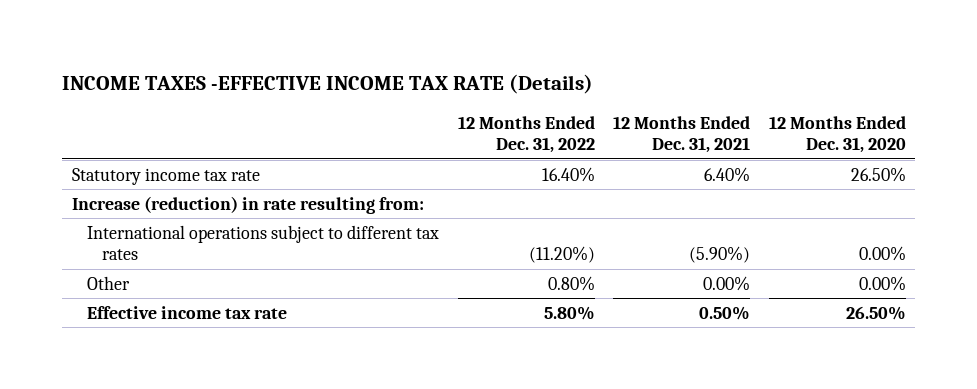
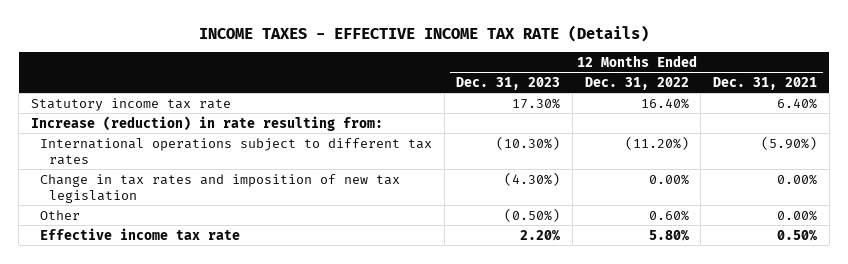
- INCOME TAXES -EFFECTIVE INCOME TAX RATE (Details)
+ INCOME TAXES - EFFECTIVE INCOME TAX RATE (Details)
- | 12 Months Ended Dec. 31, 2022 | 12 Months Ended Dec. 31, 2021 | 12 Months Ended Dec. 31, 2020
+ | 12 Months Ended Dec. 31, 2023 | 12 Months Ended Dec. 31, 2022 | 12 Months Ended Dec. 31, 2021
- Other | 0.80% | 0.00% | 0.00%
+ Change in tax rates and imposition of new tax legislation | (4.30%) | 0.00% | 0.00%
+ Other | (0.50%) | 0.60% | 0.00%

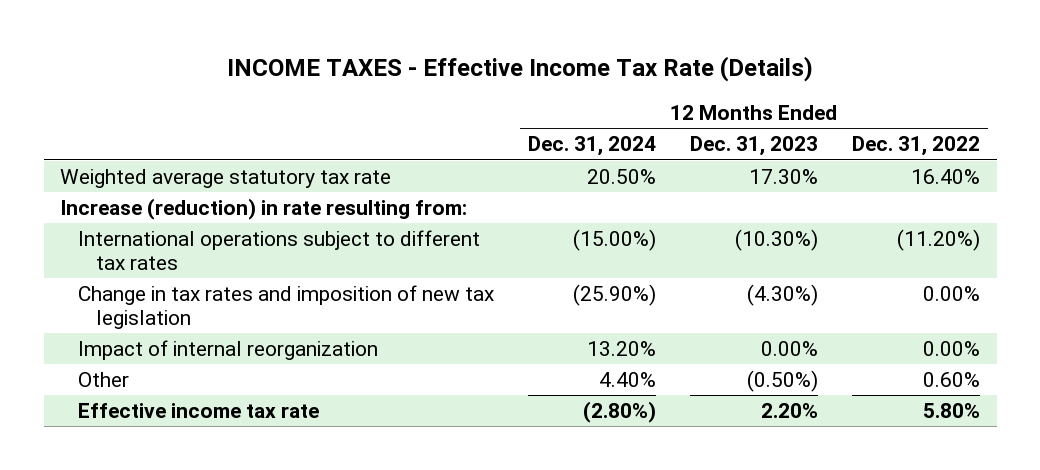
- INCOME TAXES - EFFECTIVE INCOME TAX RATE (Details)
+ INCOME TAXES - Effective Income Tax Rate (Details)
- | 12 Months Ended Dec. 31, 2023 | 12 Months Ended Dec. 31, 2022 | 12 Months Ended Dec. 31, 2021
+ | 12 Months Ended Dec. 31, 2024 | 12 Months Ended Dec. 31, 2023 | 12 Months Ended Dec. 31, 2022
- Statutory income tax rate | 17.30% | 16.40% | 6.40%
+ Weighted average statutory tax rate | 20.50% | 17.30% | 16.40%
+ Impact of internal reorganization | 13.20% | 0.00% | 0.00%

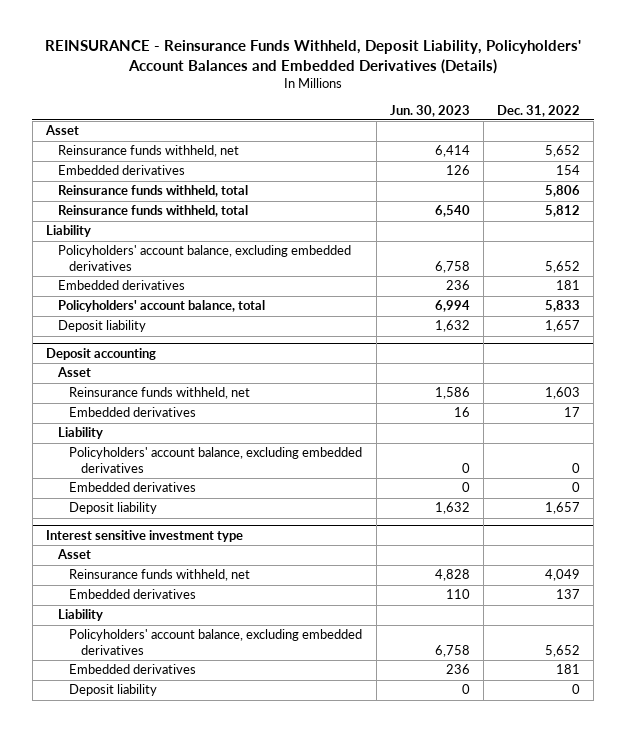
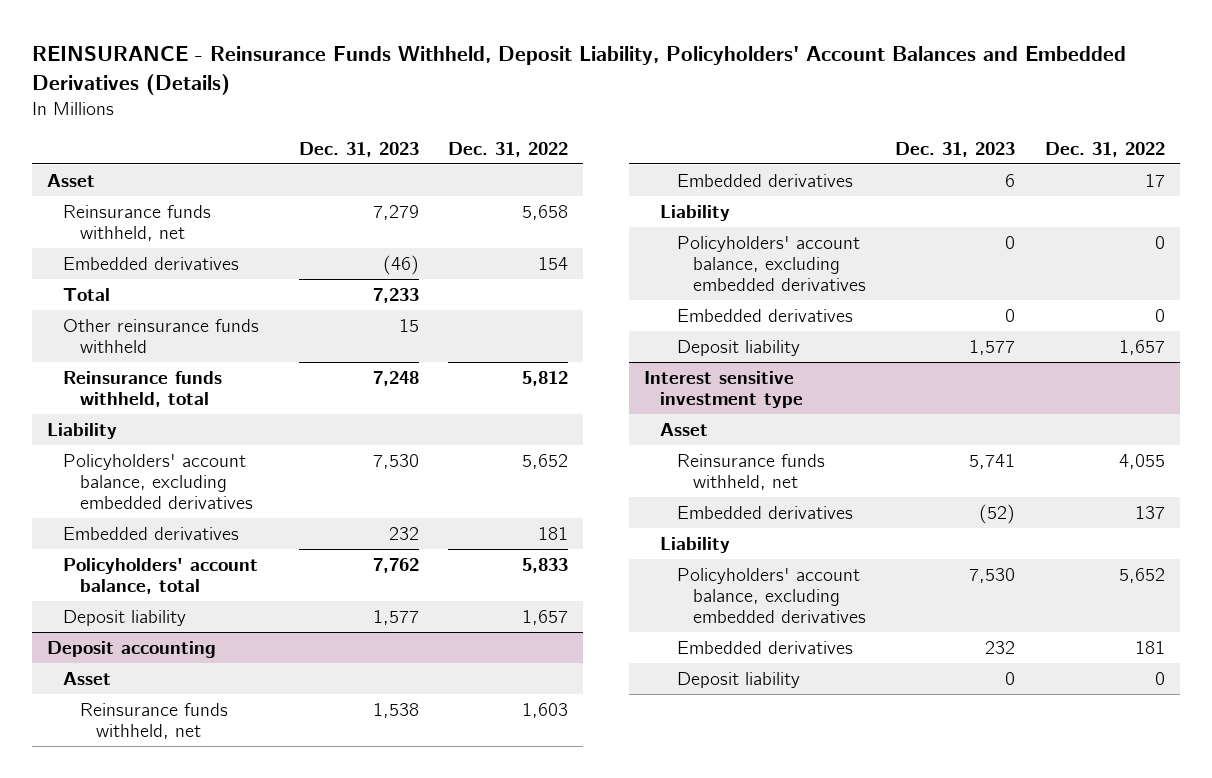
- | Jun. 30, 2023 | Dec. 31, 2022
+ | Dec. 31, 2023 | Dec. 31, 2022
- Reinsurance funds withheld, net | 6,414 | 5,652
+ Reinsurance funds withheld, net | 7,279 | 5,658
- Reinsurance funds withheld, total | | 5,806
+ Total | 7,233 |
+ Other reinsurance funds withheld | 15 |
@ Interest sensitive investment type
- Reinsurance funds withheld, net | 4,828 | 4,049
+ Reinsurance funds withheld, net | 5,741 | 4,055

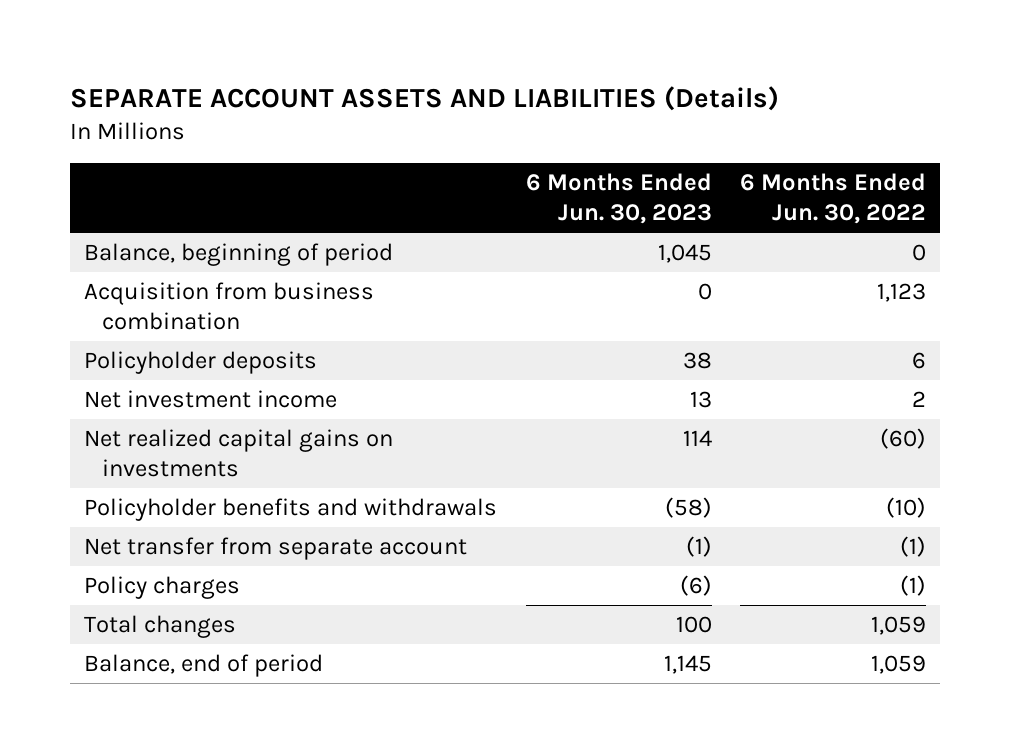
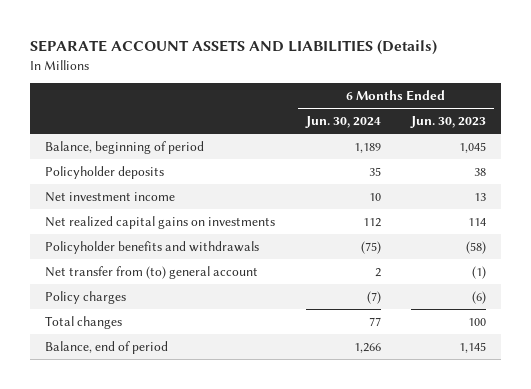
- | 6 Months Ended Jun. 30, 2023 | 6 Months Ended Jun. 30, 2022
+ | 6 Months Ended Jun. 30, 2024 | 6 Months Ended Jun. 30, 2023
- Acquisition from business combination | 0 | 1,123
- Net transfer from separate account | (1) | (1)
+ Net transfer from (to) general account | 2 | (1)

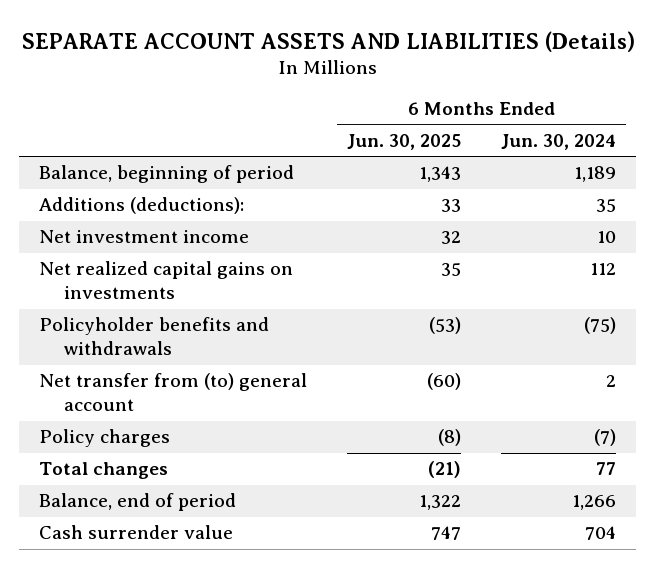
- | 6 Months Ended Jun. 30, 2024 | 6 Months Ended Jun. 30, 2023
+ | 6 Months Ended Jun. 30, 2025 | 6 Months Ended Jun. 30, 2024
- Policyholder deposits | 35 | 38
+ Additions (deductions): | 33 | 35
+ Cash surrender value | 747 | 704

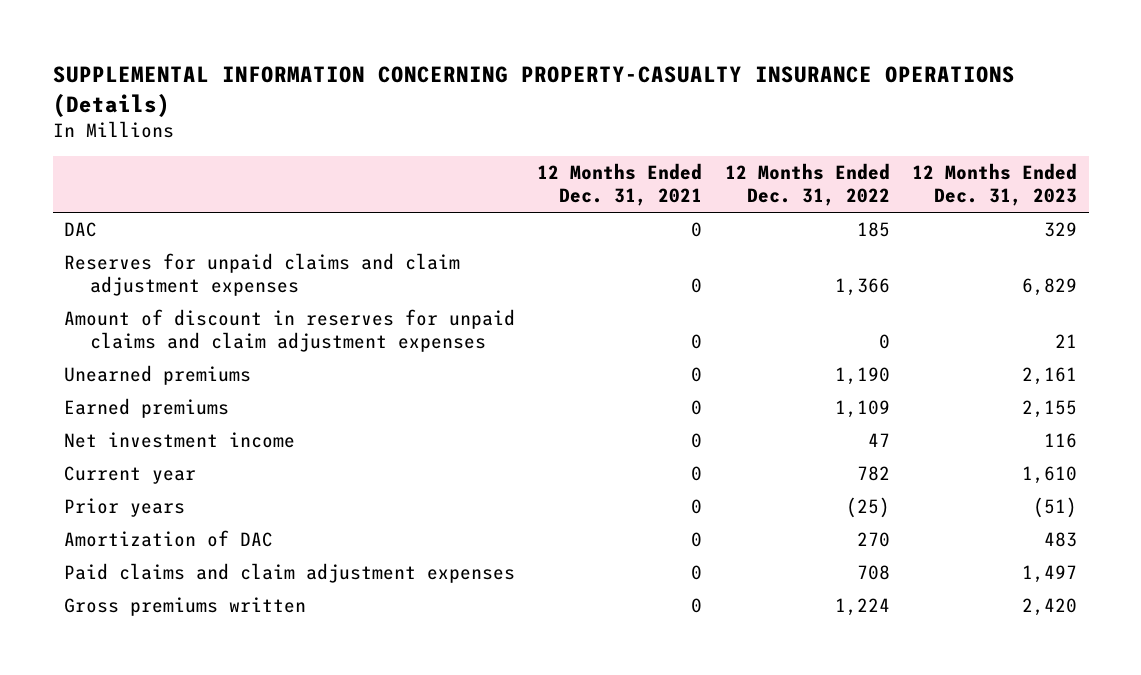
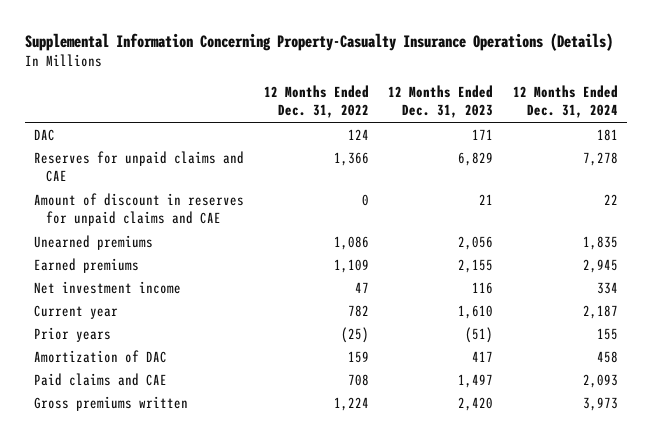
- SUPPLEMENTAL INFORMATION CONCERNING PROPERTY-CASUALTY INSURANCE OPERATIONS (Details)
+ Supplemental Information Concerning Property-Casualty Insurance Operations (Details)
- | 12 Months Ended Dec. 31, 2021 | 12 Months Ended Dec. 31, 2022 | 12 Months Ended Dec. 31, 2023
+ | 12 Months Ended Dec. 31, 2022 | 12 Months Ended Dec. 31, 2023 | 12 Months Ended Dec. 31, 2024
- DAC | 0 | 185 | 329
- Reserves for unpaid claims and claim adjustment expenses | 0 | 1,366 | 6,829
- Amount of discount in reserves for unpaid claims and claim adjustment expenses | 0 | 0 | 21
- Unearned premiums | 0 | 1,190 | 2,161
+ DAC | 124 | 171 | 181
+ Reserves for unpaid claims and CAE | 1,366 | 6,829 | 7,278
+ Amount of discount in reserves for unpaid claims and CAE | 0 | 21 | 22
+ Unearned premiums | 1,086 | 2,056 | 1,835
- Amortization of DAC | 0 | 270 | 483
- Paid claims and claim adjustment expenses | 0 | 708 | 1,497
+ Amortization of DAC | 159 | 417 | 458
+ Paid claims and CAE | 708 | 1,497 | 2,093

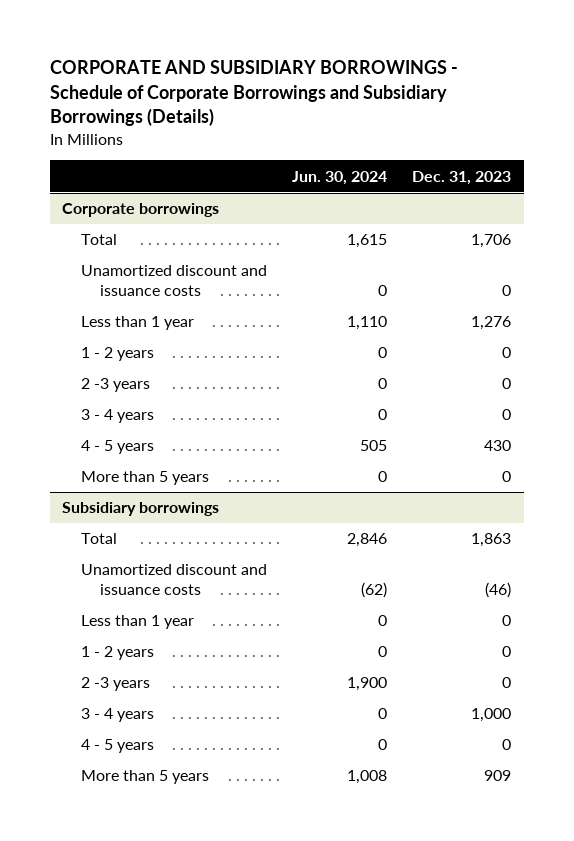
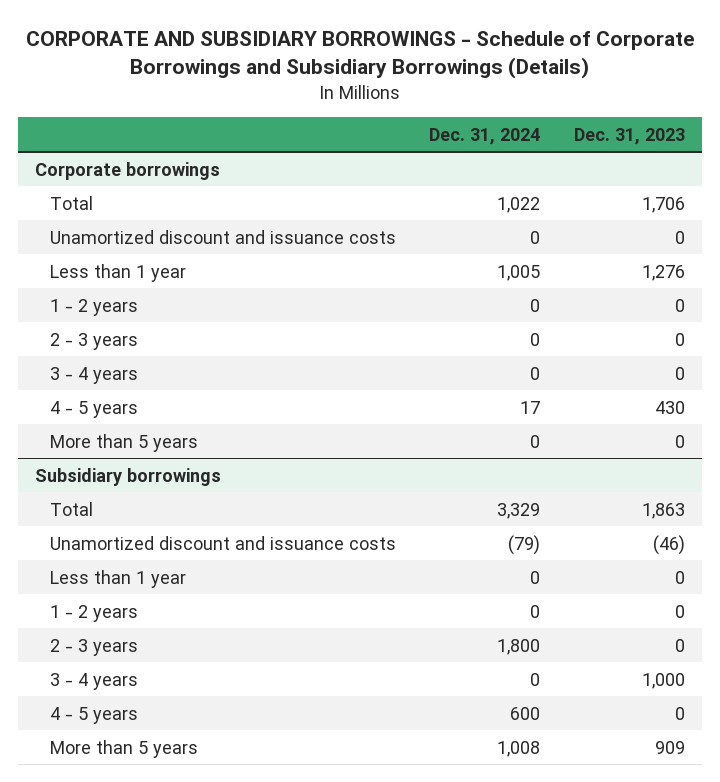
- | Jun. 30, 2024 | Dec. 31, 2023
+ | Dec. 31, 2024 | Dec. 31, 2023
@ Corporate borrowings
- 2 -3 years | 0 | 0
+ 2 - 3 years | 0 | 0
@ Subsidiary borrowings
- 2 -3 years | 1,900 | 0
+ 2 - 3 years | 1,800 | 0

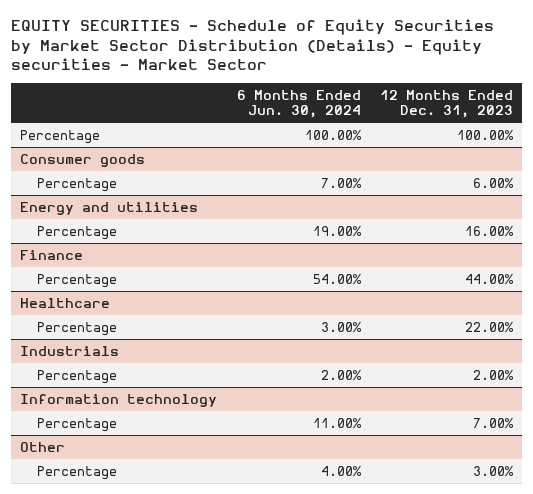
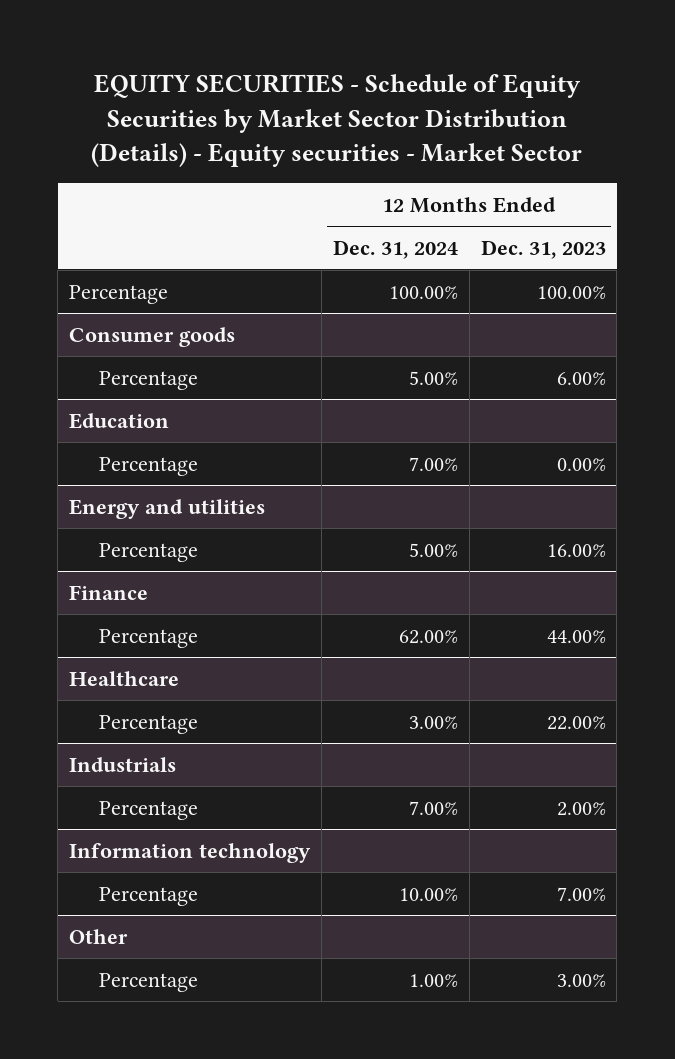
- | 6 Months Ended Jun. 30, 2024 | 12 Months Ended Dec. 31, 2023
+ | 12 Months Ended Dec. 31, 2024 | 12 Months Ended Dec. 31, 2023
+ Education
+ Percentage | 7.00% | 0.00%

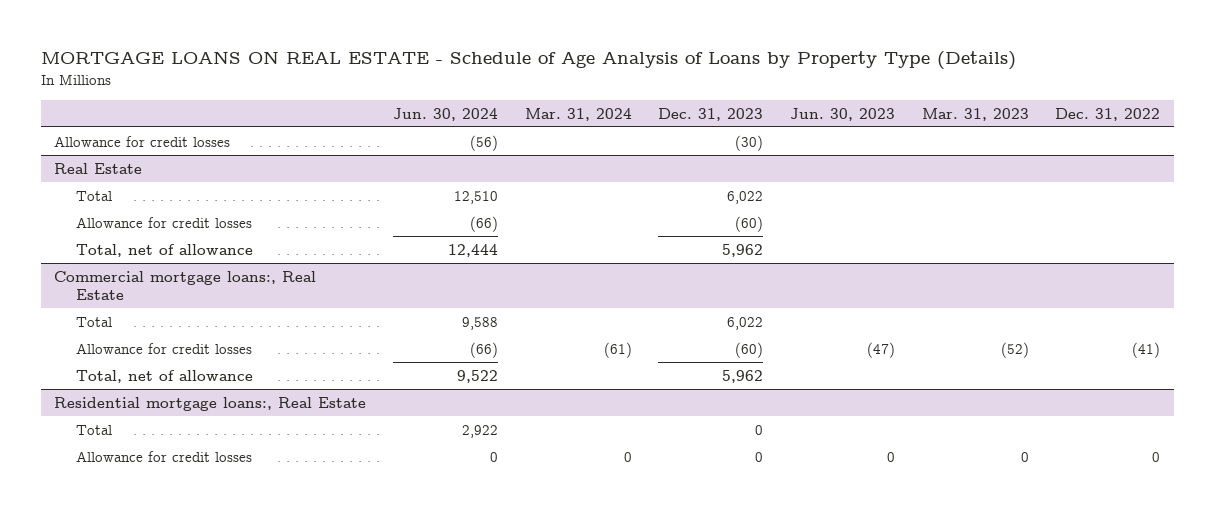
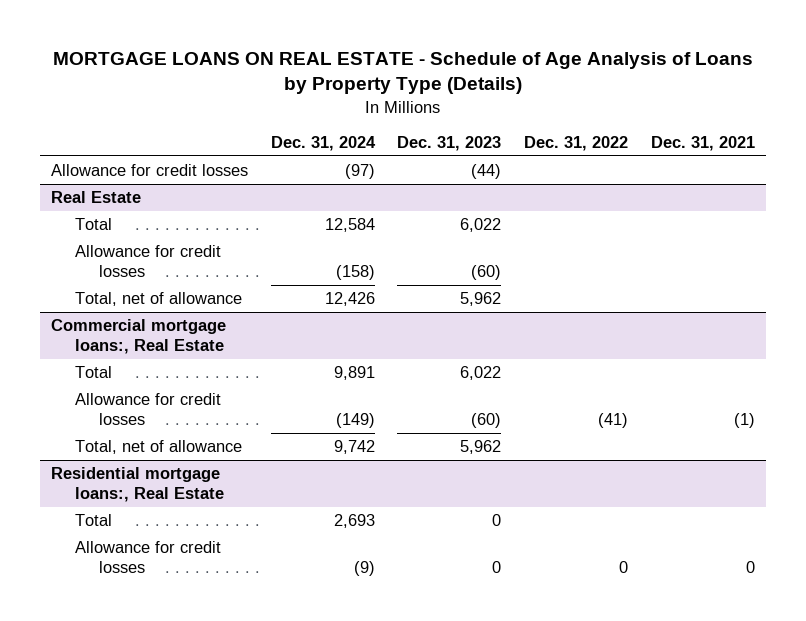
- | Jun. 30, 2024 | Mar. 31, 2024 | Dec. 31, 2023 | Jun. 30, 2023 | Mar. 31, 2023 | Dec. 31, 2022
+ | Dec. 31, 2024 | Dec. 31, 2023 | Dec. 31, 2022 | Dec. 31, 2021
- Allowance for credit losses | (56) | | (30) | | |
+ Allowance for credit losses | (97) | (44) | |

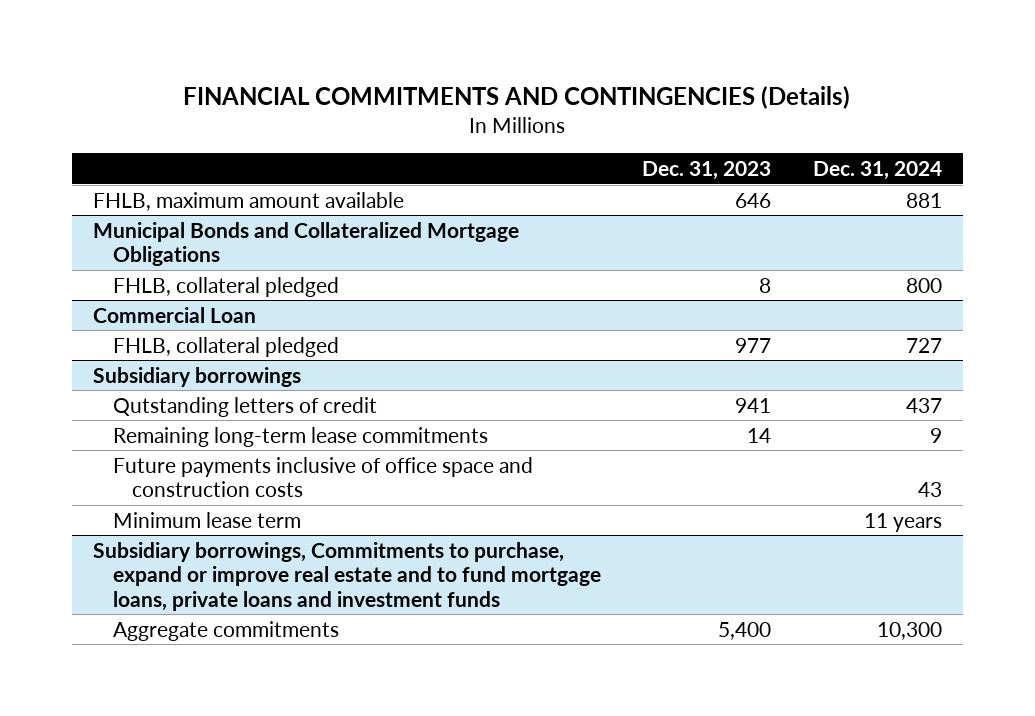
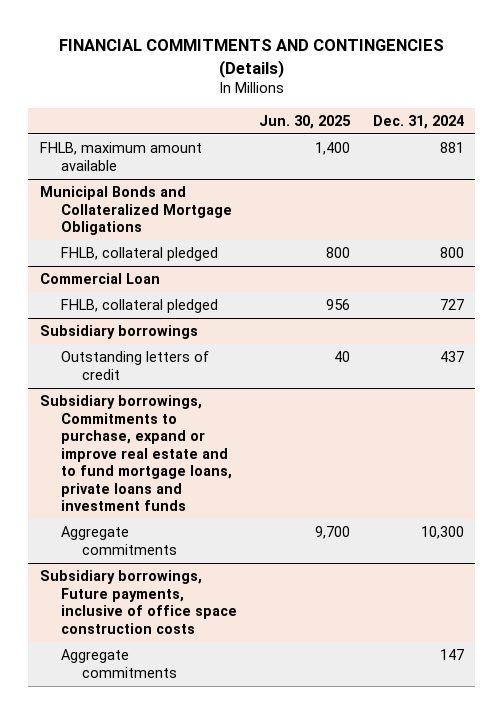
- | Dec. 31, 2023 | Dec. 31, 2024
+ | Jun. 30, 2025 | Dec. 31, 2024
@ Subsidiary borrowings
- Qutstanding letters of credit | 941 | 437
- Remaining long-term lease commitments | 14 | 9
- Future payments inclusive of office space and construction costs | | 43
- Minimum lease term | | 11 years
+ Outstanding letters of credit | 40 | 437
+ Subsidiary borrowings, Future payments, inclusive of office space construction costs
+ Aggregate commitments | | 147

